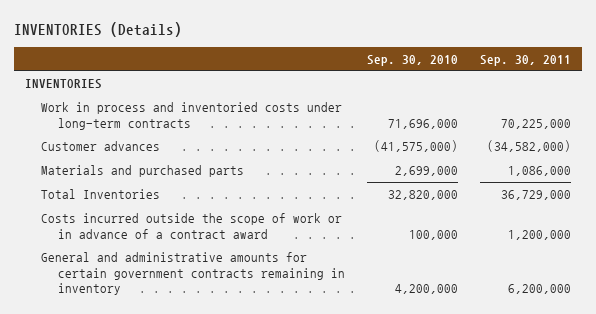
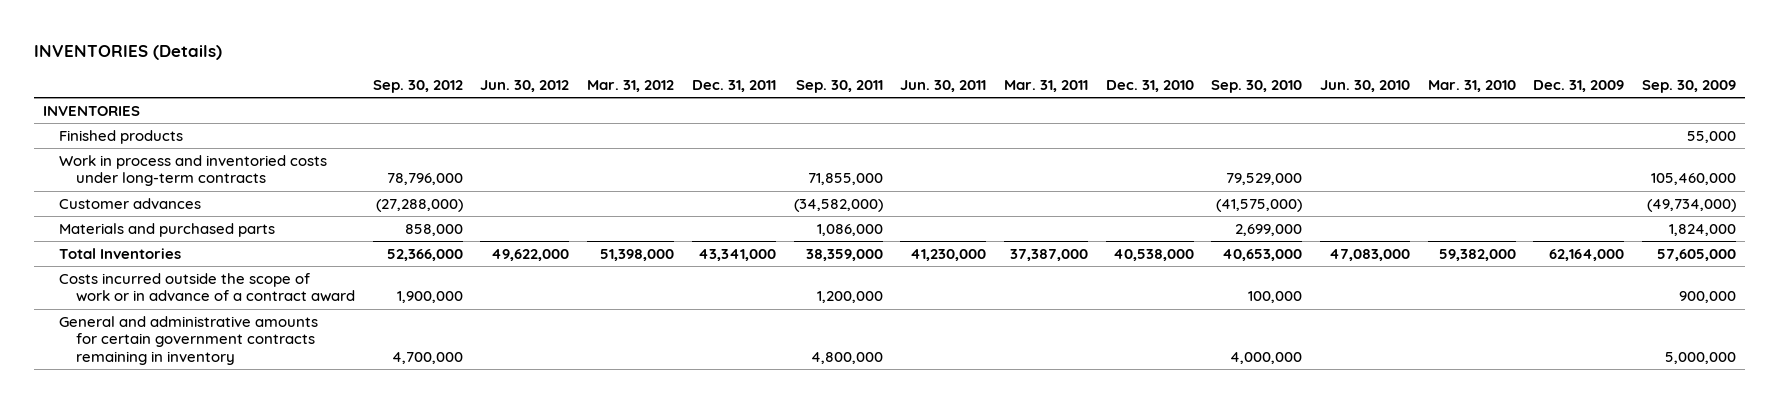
- | Sep. 30, 2010 | Sep. 30, 2011
+ | Sep. 30, 2012 | Jun. 30, 2012 | Mar. 31, 2012 | Dec. 31, 2011 | Sep. 30, 2011 | Jun. 30, 2011 | Mar. 31, 2011 | Dec. 31, 2010 | Sep. 30, 2010 | Jun. 30, 2010 | Mar. 31, 2010 | Dec. 31, 2009 | Sep. 30, 2009
- Work in process and inventoried costs under long-term contracts | 71,696,000 | 70,225,000
+ Finished products | | | | | | | | | | | | | 55,000
+ Work in process and inventoried costs under long-term contracts | 78,796,000 | | | | 71,855,000 | | | | 79,529,000 | | | | 105,460,000
- Total Inventories | 32,820,000 | 36,729,000
+ Total Inventories | 52,366,000 | 49,622,000 | 51,398,000 | 43,341,000 | 38,359,000 | 41,230,000 | 37,387,000 | 40,538,000 | 40,653,000 | 47,083,000 | 59,382,000 | 62,164,000 | 57,605,000
- General and administrative amounts for certain government contracts remaining in inventory | 4,200,000 | 6,200,000
+ General and administrative amounts for certain government contracts remaining in inventory | 4,700,000 | | | | 4,800,000 | | | | 4,000,000 | | | | 5,000,000

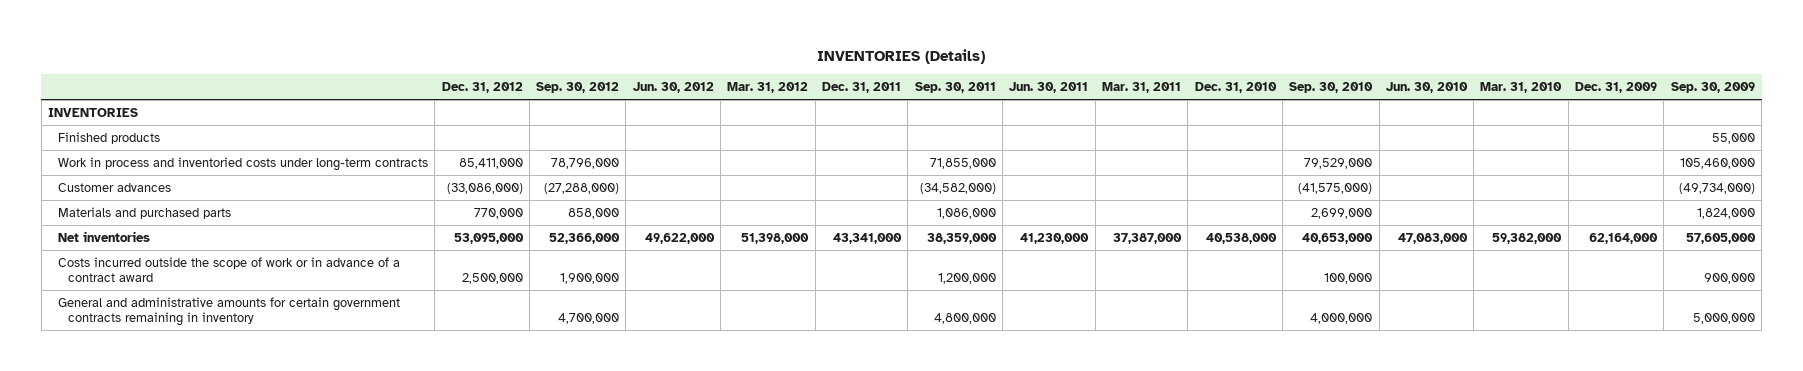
- | Sep. 30, 2012 | Jun. 30, 2012 | Mar. 31, 2012 | Dec. 31, 2011 | Sep. 30, 2011 | Jun. 30, 2011 | Mar. 31, 2011 | Dec. 31, 2010 | Sep. 30, 2010 | Jun. 30, 2010 | Mar. 31, 2010 | Dec. 31, 2009 | Sep. 30, 2009
+ | Dec. 31, 2012 | Sep. 30, 2012 | Jun. 30, 2012 | Mar. 31, 2012 | Dec. 31, 2011 | Sep. 30, 2011 | Jun. 30, 2011 | Mar. 31, 2011 | Dec. 31, 2010 | Sep. 30, 2010 | Jun. 30, 2010 | Mar. 31, 2010 | Dec. 31, 2009 | Sep. 30, 2009
- Total Inventories | 52,366,000 | 49,622,000 | 51,398,000 | 43,341,000 | 38,359,000 | 41,230,000 | 37,387,000 | 40,538,000 | 40,653,000 | 47,083,000 | 59,382,000 | 62,164,000 | 57,605,000
+ Net inventories | 53,095,000 | 52,366,000 | 49,622,000 | 51,398,000 | 43,341,000 | 38,359,000 | 41,230,000 | 37,387,000 | 40,538,000 | 40,653,000 | 47,083,000 | 59,382,000 | 62,164,000 | 57,605,000

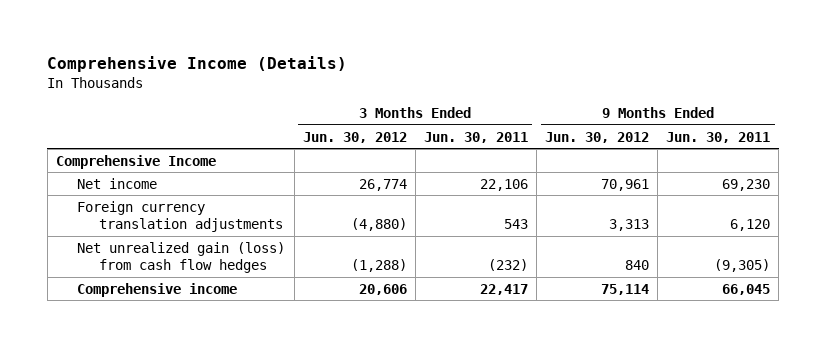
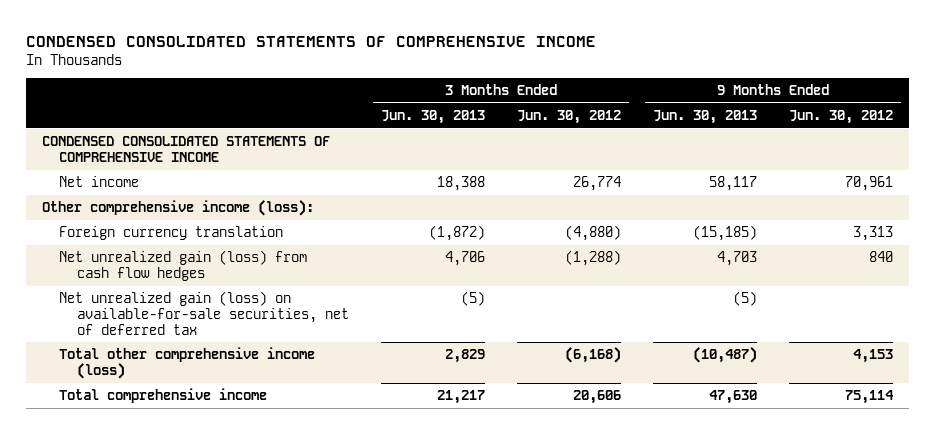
- Comprehensive Income (Details)
+ CONDENSED CONSOLIDATED STATEMENTS OF COMPREHENSIVE INCOME
- | 3 Months Ended Jun. 30, 2012 | 3 Months Ended Jun. 30, 2011 | 9 Months Ended Jun. 30, 2012 | 9 Months Ended Jun. 30, 2011
+ | 3 Months Ended Jun. 30, 2013 | 3 Months Ended Jun. 30, 2012 | 9 Months Ended Jun. 30, 2013 | 9 Months Ended Jun. 30, 2012
- Comprehensive Income
+ CONDENSED CONSOLIDATED STATEMENTS OF COMPREHENSIVE INCOME
- Foreign currency translation adjustments | (4,880) | 543 | 3,313 | 6,120
+ Other comprehensive income (loss):
+ Foreign currency translation | (1,872) | (4,880) | (15,185) | 3,313
- Comprehensive income | 20,606 | 22,417 | 75,114 | 66,045
+ Net unrealized gain (loss) on available-for-sale securities, net of deferred tax | (5) | | (5) |
+ Total other comprehensive income (loss) | 2,829 | (6,168) | (10,487) | 4,153
+ Total comprehensive income | 21,217 | 20,606 | 47,630 | 75,114

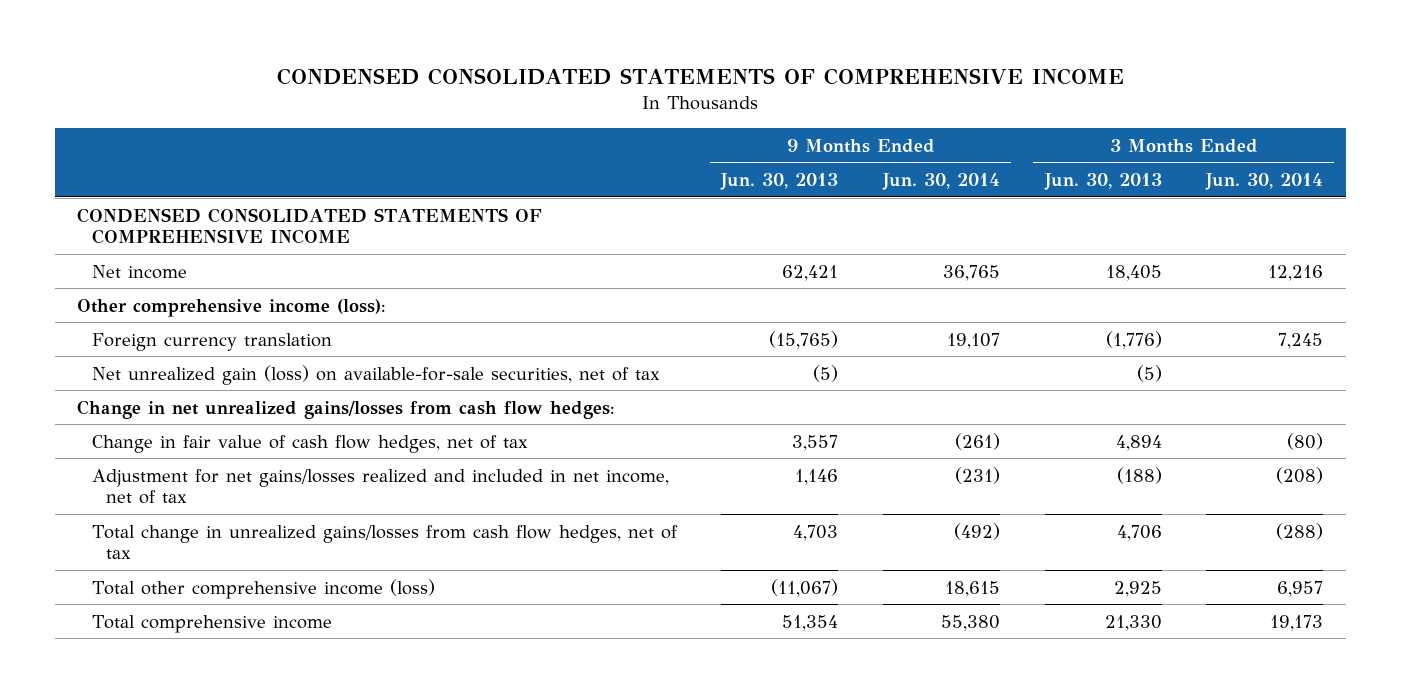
- | 3 Months Ended Jun. 30, 2013 | 3 Months Ended Jun. 30, 2012 | 9 Months Ended Jun. 30, 2013 | 9 Months Ended Jun. 30, 2012
+ | 9 Months Ended Jun. 30, 2013 | 9 Months Ended Jun. 30, 2014 | 3 Months Ended Jun. 30, 2013 | 3 Months Ended Jun. 30, 2014
- Net income | 18,388 | 26,774 | 58,117 | 70,961
+ Net income | 62,421 | 36,765 | 18,405 | 12,216
- Foreign currency translation | (1,872) | (4,880) | (15,185) | 3,313
- Net unrealized gain (loss) from cash flow hedges | 4,706 | (1,288) | 4,703 | 840
- Net unrealized gain (loss) on available-for-sale securities, net of deferred tax | (5) | | (5) |
- Total other comprehensive income (loss) | 2,829 | (6,168) | (10,487) | 4,153
- Total comprehensive income | 21,217 | 20,606 | 47,630 | 75,114
+ Foreign currency translation | (15,765) | 19,107 | (1,776) | 7,245
+ Net unrealized gain (loss) on available-for-sale securities, net of tax | (5) | | (5) |
+ Change in net unrealized gains/losses from cash flow hedges:
+ Change in fair value of cash flow hedges, net of tax | 3,557 | (261) | 4,894 | (80)
+ Adjustment for net gains/losses realized and included in net income, net of tax | 1,146 | (231) | (188) | (208)
+ Total change in unrealized gains/losses from cash flow hedges, net of tax | 4,703 | (492) | 4,706 | (288)
+ Total other comprehensive income (loss) | (11,067) | 18,615 | 2,925 | 6,957
+ Total comprehensive income | 51,354 | 55,380 | 21,330 | 19,173

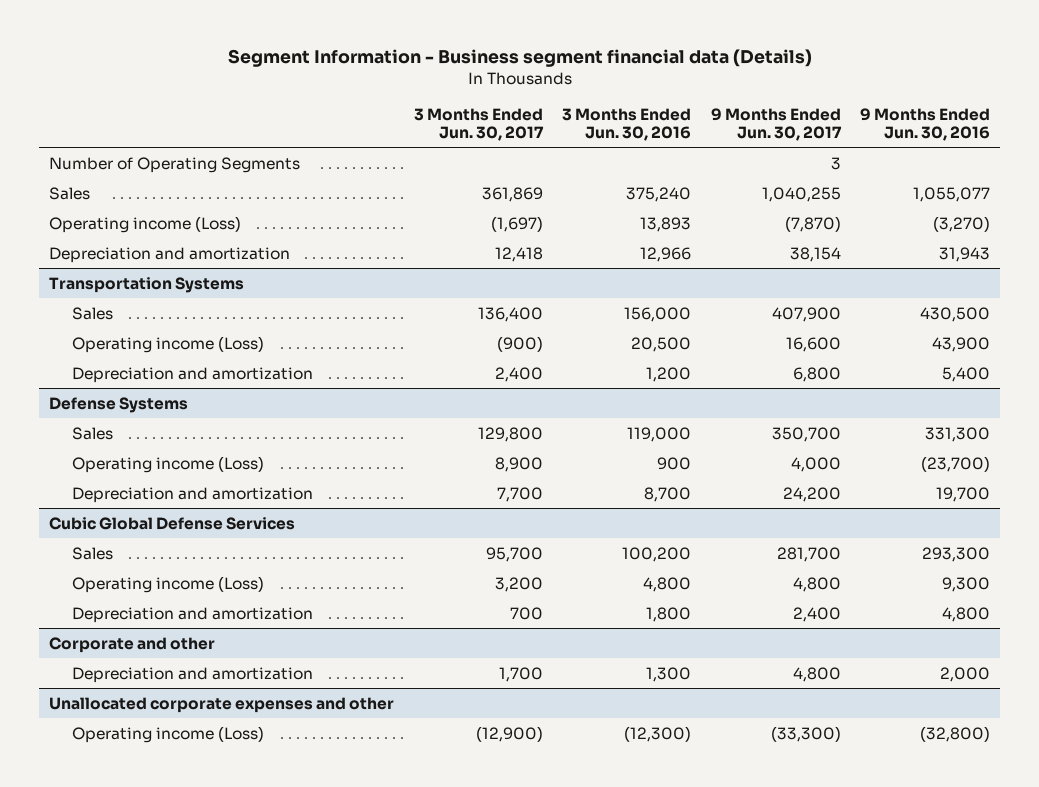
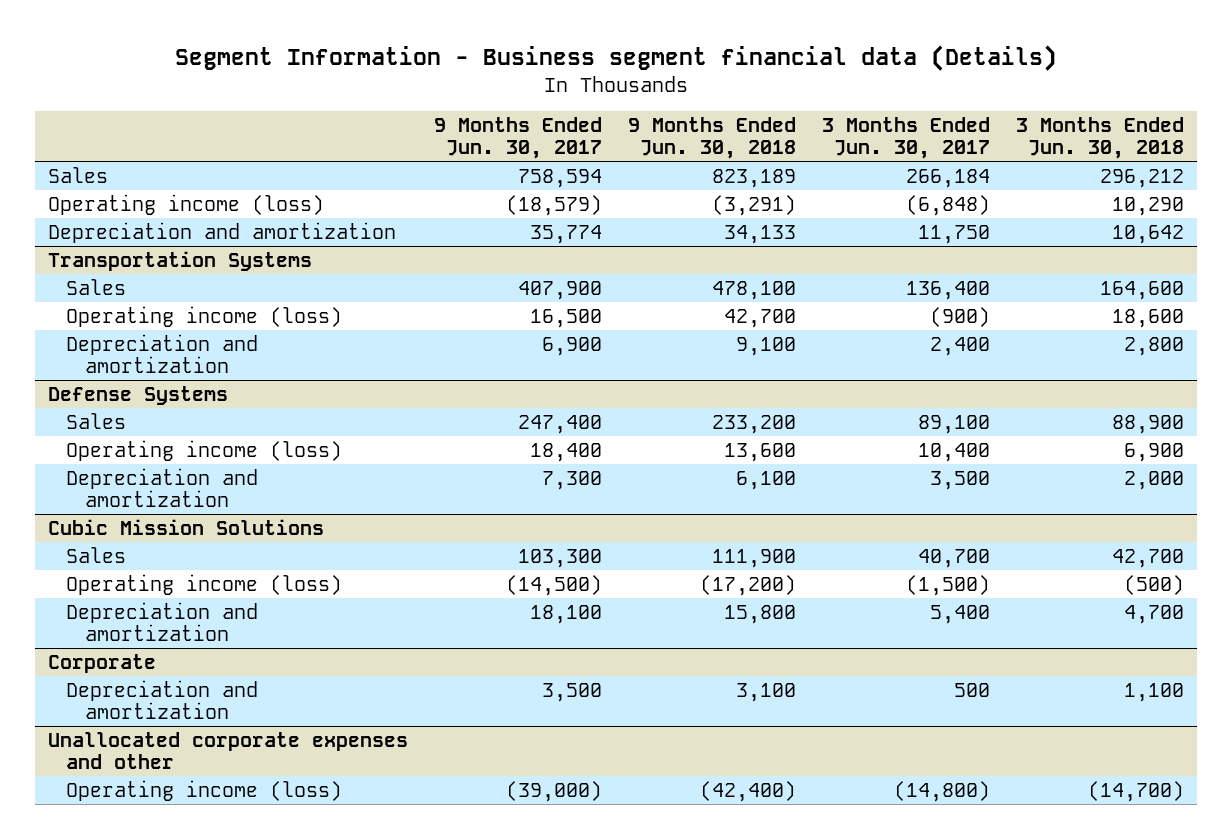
- | 3 Months Ended Jun. 30, 2017 | 3 Months Ended Jun. 30, 2016 | 9 Months Ended Jun. 30, 2017 | 9 Months Ended Jun. 30, 2016
+ | 9 Months Ended Jun. 30, 2017 | 9 Months Ended Jun. 30, 2018 | 3 Months Ended Jun. 30, 2017 | 3 Months Ended Jun. 30, 2018
- Number of Operating Segments | | | 3 |
- Sales | 361,869 | 375,240 | 1,040,255 | 1,055,077
- Operating income (Loss) | (1,697) | 13,893 | (7,870) | (3,270)
- Depreciation and amortization | 12,418 | 12,966 | 38,154 | 31,943
+ Sales | 758,594 | 823,189 | 266,184 | 296,212
+ Operating income (loss) | (18,579) | (3,291) | (6,848) | 10,290
+ Depreciation and amortization | 35,774 | 34,133 | 11,750 | 10,642
@ Transportation Systems
- Operating income (Loss) | (900) | 20,500 | 16,600 | 43,900
- Depreciation and amortization | 2,400 | 1,200 | 6,800 | 5,400
+ Operating income (loss) | 16,500 | 42,700 | (900) | 18,600
+ Depreciation and amortization | 6,900 | 9,100 | 2,400 | 2,800
@ Defense Systems
- Sales | 129,800 | 119,000 | 350,700 | 331,300
- Operating income (Loss) | 8,900 | 900 | 4,000 | (23,700)
- Depreciation and amortization | 7,700 | 8,700 | 24,200 | 19,700
- Cubic Global Defense Services
- Sales | 95,700 | 100,200 | 281,700 | 293,300
- Operating income (Loss) | 3,200 | 4,800 | 4,800 | 9,300
- Depreciation and amortization | 700 | 1,800 | 2,400 | 4,800
- Corporate and other
- Depreciation and amortization | 1,700 | 1,300 | 4,800 | 2,000
@ Defense Systems
+ Sales | 247,400 | 233,200 | 89,100 | 88,900
+ Operating income (loss) | 18,400 | 13,600 | 10,400 | 6,900
+ Depreciation and amortization | 7,300 | 6,100 | 3,500 | 2,000
+ Cubic Mission Solutions
+ Sales | 103,300 | 111,900 | 40,700 | 42,700
+ Operating income (loss) | (14,500) | (17,200) | (1,500) | (500)
+ Depreciation and amortization | 18,100 | 15,800 | 5,400 | 4,700
+ Corporate
+ Depreciation and amortization | 3,500 | 3,100 | 500 | 1,100
@ Unallocated corporate expenses and other
- Operating income (Loss) | (12,900) | (12,300) | (33,300) | (32,800)
+ Operating income (loss) | (39,000) | (42,400) | (14,800) | (14,700)

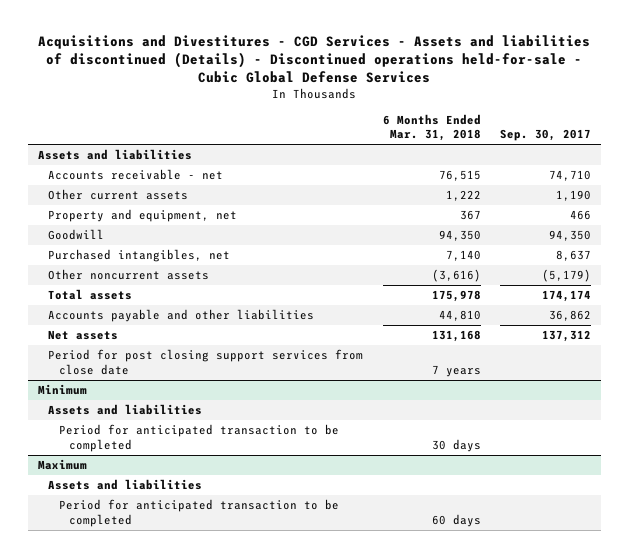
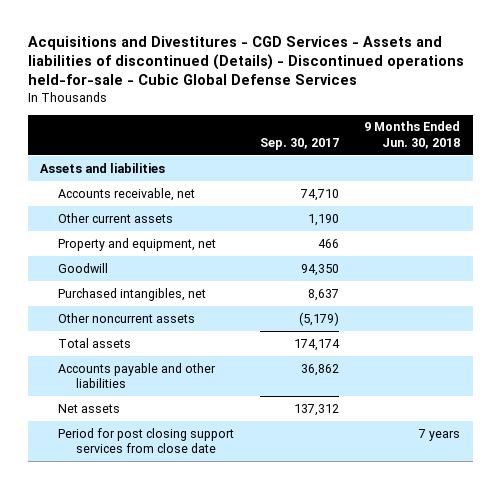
- | 6 Months Ended Mar. 31, 2018 | Sep. 30, 2017
+ | Sep. 30, 2017 | 9 Months Ended Jun. 30, 2018
- Accounts receivable - net | 76,515 | 74,710
+ Accounts receivable, net | 74,710 |
- Minimum
- Assets and liabilities
- Period for anticipated transaction to be completed | 30 days |
- Maximum
- Assets and liabilities
- Period for anticipated transaction to be completed | 60 days |

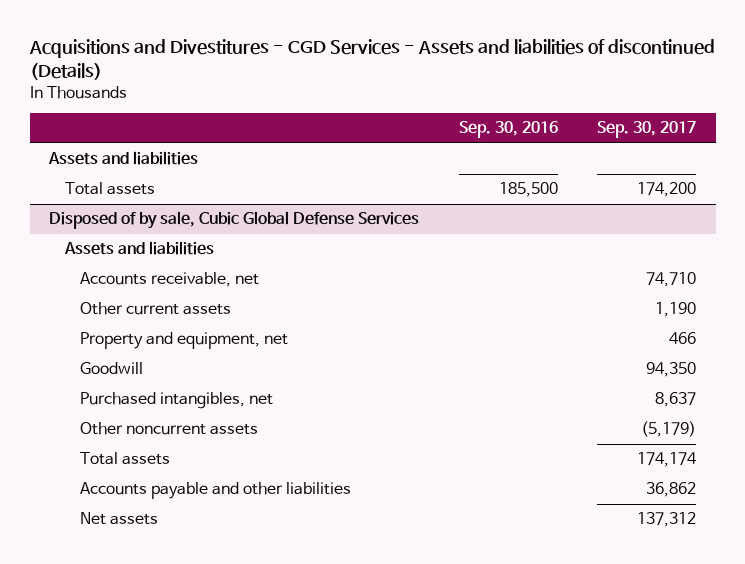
- Acquisitions and Divestitures - CGD Services - Assets and liabilities of discontinued (Details) - Discontinued operations held-for-sale - Cubic Global Defense Services
+ Acquisitions and Divestitures - CGD Services - Assets and liabilities of discontinued (Details)
- | Sep. 30, 2017 | 9 Months Ended Jun. 30, 2018
+ | Sep. 30, 2016 | Sep. 30, 2017
+ Total assets | 185,500 | 174,200
+ Disposed of by sale, Cubic Global Defense Services
+ Assets and liabilities
- Period for post closing support services from close date | | 7 years

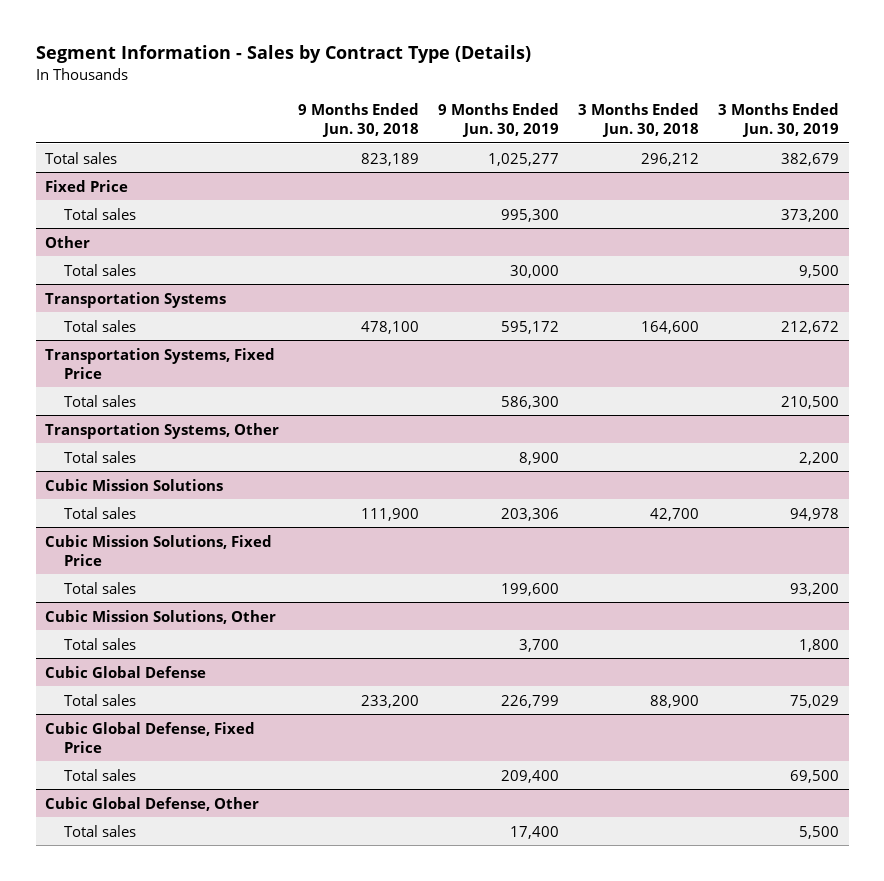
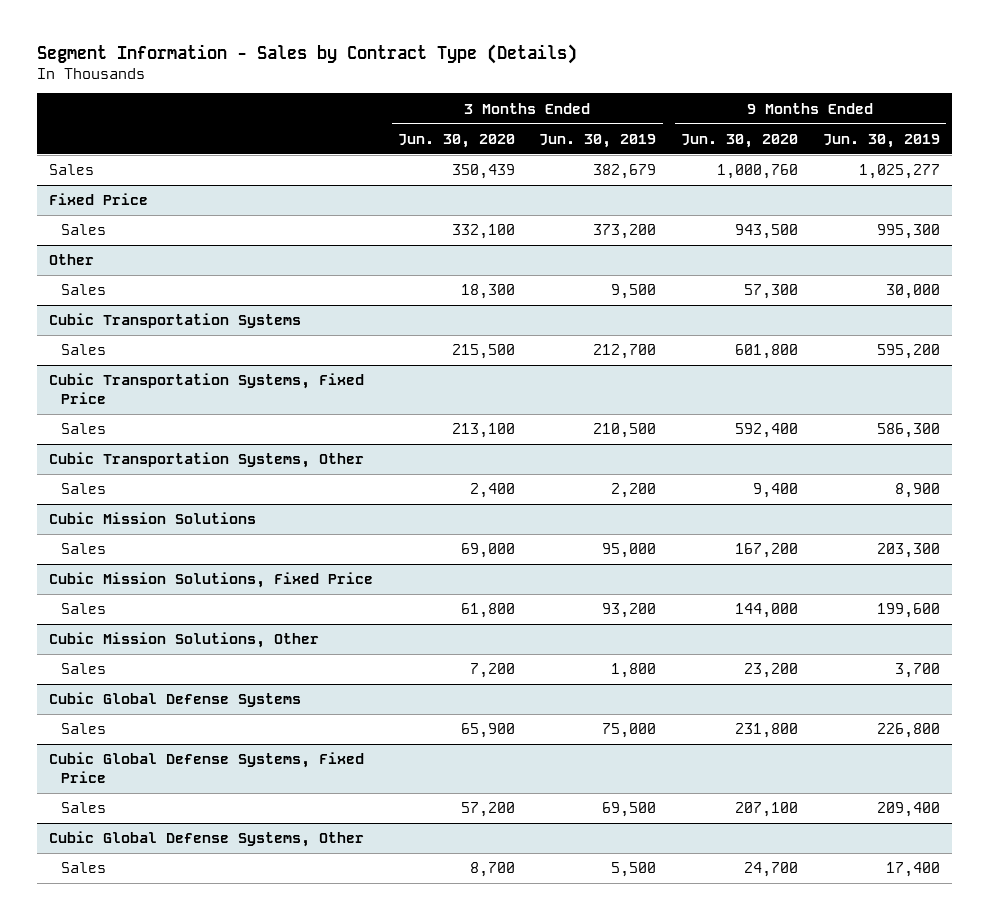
- | 9 Months Ended Jun. 30, 2018 | 9 Months Ended Jun. 30, 2019 | 3 Months Ended Jun. 30, 2018 | 3 Months Ended Jun. 30, 2019
+ | 3 Months Ended Jun. 30, 2020 | 3 Months Ended Jun. 30, 2019 | 9 Months Ended Jun. 30, 2020 | 9 Months Ended Jun. 30, 2019
- Total sales | 823,189 | 1,025,277 | 296,212 | 382,679
+ Sales | 350,439 | 382,679 | 1,000,760 | 1,025,277
@ Fixed Price
- Total sales | | 995,300 | | 373,200
+ Sales | 332,100 | 373,200 | 943,500 | 995,300
@ Other
- Total sales | | 30,000 | | 9,500
- Transportation Systems
- Total sales | 478,100 | 595,172 | 164,600 | 212,672
- Transportation Systems, Fixed Price
- Total sales | | 586,300 | | 210,500
- Transportation Systems, Other
- Total sales | | 8,900 | | 2,200
@ Other
+ Sales | 18,300 | 9,500 | 57,300 | 30,000
+ Cubic Transportation Systems
+ Sales | 215,500 | 212,700 | 601,800 | 595,200
+ Cubic Transportation Systems, Fixed Price
+ Sales | 213,100 | 210,500 | 592,400 | 586,300
+ Cubic Transportation Systems, Other
+ Sales | 2,400 | 2,200 | 9,400 | 8,900
@ Cubic Mission Solutions
- Total sales | 111,900 | 203,306 | 42,700 | 94,978
+ Sales | 69,000 | 95,000 | 167,200 | 203,300
@ Cubic Mission Solutions, Fixed Price
- Total sales | | 199,600 | | 93,200
+ Sales | 61,800 | 93,200 | 144,000 | 199,600
@ Cubic Mission Solutions, Other
- Total sales | | 3,700 | | 1,800
- Cubic Global Defense
- Total sales | 233,200 | 226,799 | 88,900 | 75,029
- Cubic Global Defense, Fixed Price
- Total sales | | 209,400 | | 69,500
- Cubic Global Defense, Other
- Total sales | | 17,400 | | 5,500
@ Cubic Mission Solutions, Other
+ Sales | 7,200 | 1,800 | 23,200 | 3,700
+ Cubic Global Defense Systems
+ Sales | 65,900 | 75,000 | 231,800 | 226,800
+ Cubic Global Defense Systems, Fixed Price
+ Sales | 57,200 | 69,500 | 207,100 | 209,400
+ Cubic Global Defense Systems, Other
+ Sales | 8,700 | 5,500 | 24,700 | 17,400

